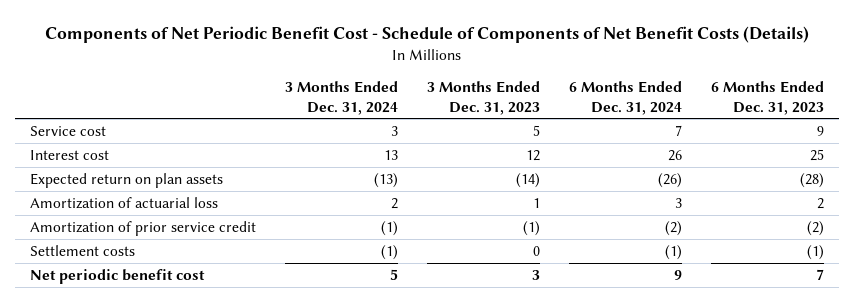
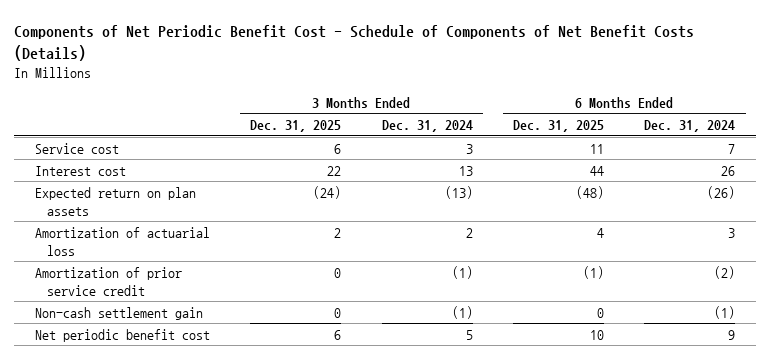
- | 3 Months Ended Dec. 31, 2024 | 3 Months Ended Dec. 31, 2023 | 6 Months Ended Dec. 31, 2024 | 6 Months Ended Dec. 31, 2023
+ | 3 Months Ended Dec. 31, 2025 | 3 Months Ended Dec. 31, 2024 | 6 Months Ended Dec. 31, 2025 | 6 Months Ended Dec. 31, 2024
- Settlement costs | (1) | 0 | (1) | (1)
+ Non-cash settlement gain | 0 | (1) | 0 | (1)

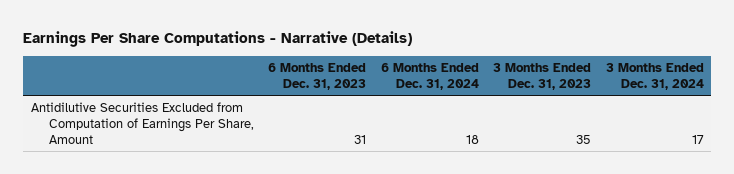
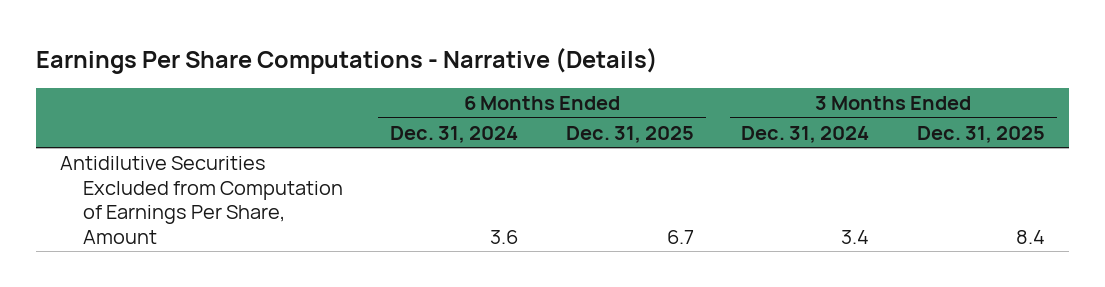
- | 6 Months Ended Dec. 31, 2023 | 6 Months Ended Dec. 31, 2024 | 3 Months Ended Dec. 31, 2023 | 3 Months Ended Dec. 31, 2024
+ | 6 Months Ended Dec. 31, 2024 | 6 Months Ended Dec. 31, 2025 | 3 Months Ended Dec. 31, 2024 | 3 Months Ended Dec. 31, 2025
- Antidilutive Securities Excluded from Computation of Earnings Per Share, Amount | 31 | 18 | 35 | 17
+ Antidilutive Securities Excluded from Computation of Earnings Per Share, Amount | 3.6 | 6.7 | 3.4 | 8.4

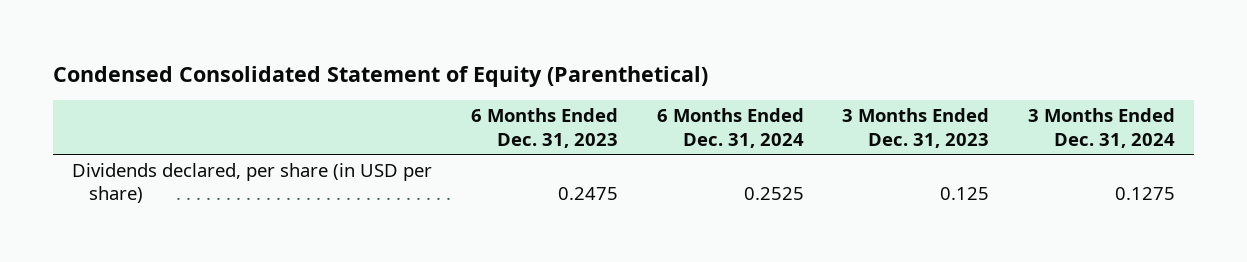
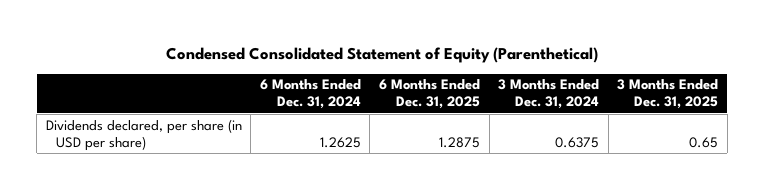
- | 6 Months Ended Dec. 31, 2023 | 6 Months Ended Dec. 31, 2024 | 3 Months Ended Dec. 31, 2023 | 3 Months Ended Dec. 31, 2024
+ | 6 Months Ended Dec. 31, 2024 | 6 Months Ended Dec. 31, 2025 | 3 Months Ended Dec. 31, 2024 | 3 Months Ended Dec. 31, 2025
- Dividends declared, per share (in USD per share) | 0.2475 | 0.2525 | 0.125 | 0.1275
+ Dividends declared, per share (in USD per share) | 1.2625 | 1.2875 | 0.6375 | 0.65

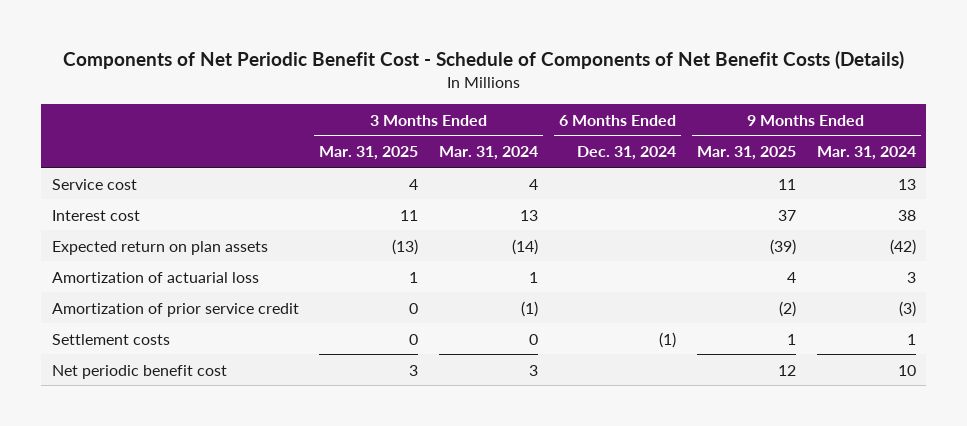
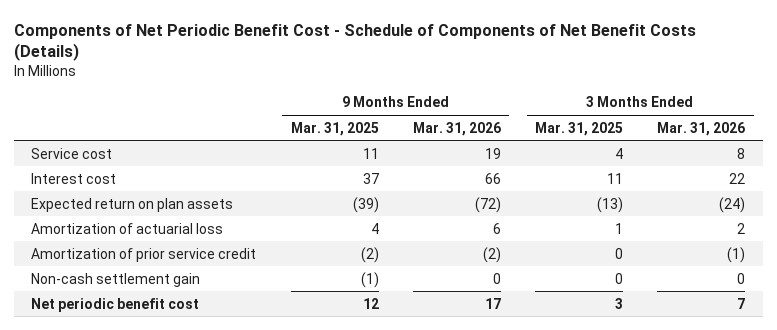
- | 3 Months Ended Mar. 31, 2025 | 3 Months Ended Mar. 31, 2024 | 6 Months Ended Dec. 31, 2024 | 9 Months Ended Mar. 31, 2025 | 9 Months Ended Mar. 31, 2024
+ | 9 Months Ended Mar. 31, 2025 | 9 Months Ended Mar. 31, 2026 | 3 Months Ended Mar. 31, 2025 | 3 Months Ended Mar. 31, 2026
- Settlement costs | 0 | 0 | (1) | 1 | 1
+ Non-cash settlement gain | (1) | 0 | 0 | 0

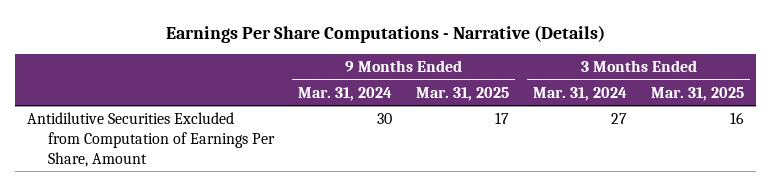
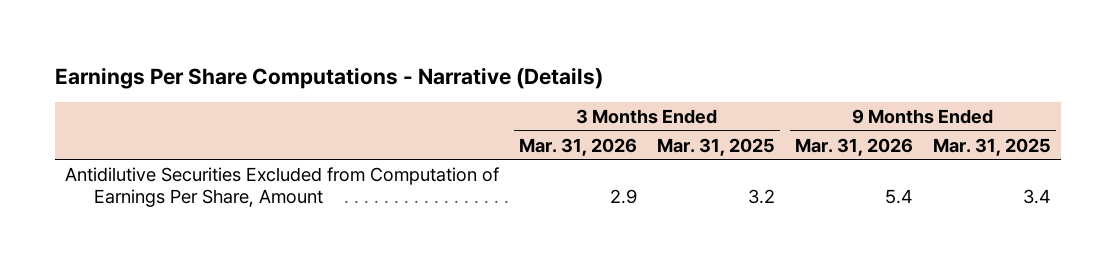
- | 9 Months Ended Mar. 31, 2024 | 9 Months Ended Mar. 31, 2025 | 3 Months Ended Mar. 31, 2024 | 3 Months Ended Mar. 31, 2025
+ | 3 Months Ended Mar. 31, 2026 | 3 Months Ended Mar. 31, 2025 | 9 Months Ended Mar. 31, 2026 | 9 Months Ended Mar. 31, 2025
- Antidilutive Securities Excluded from Computation of Earnings Per Share, Amount | 30 | 17 | 27 | 16
+ Antidilutive Securities Excluded from Computation of Earnings Per Share, Amount | 2.9 | 3.2 | 5.4 | 3.4

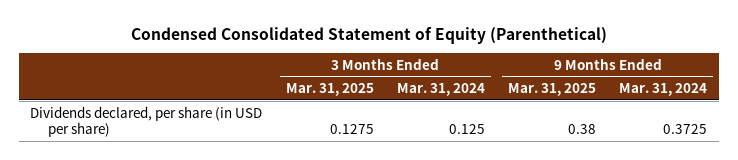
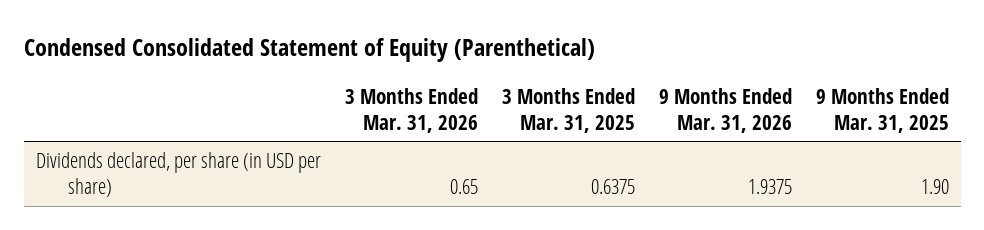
- | 3 Months Ended Mar. 31, 2025 | 3 Months Ended Mar. 31, 2024 | 9 Months Ended Mar. 31, 2025 | 9 Months Ended Mar. 31, 2024
+ | 3 Months Ended Mar. 31, 2026 | 3 Months Ended Mar. 31, 2025 | 9 Months Ended Mar. 31, 2026 | 9 Months Ended Mar. 31, 2025
- Dividends declared, per share (in USD per share) | 0.1275 | 0.125 | 0.38 | 0.3725
+ Dividends declared, per share (in USD per share) | 0.65 | 0.6375 | 1.9375 | 1.90

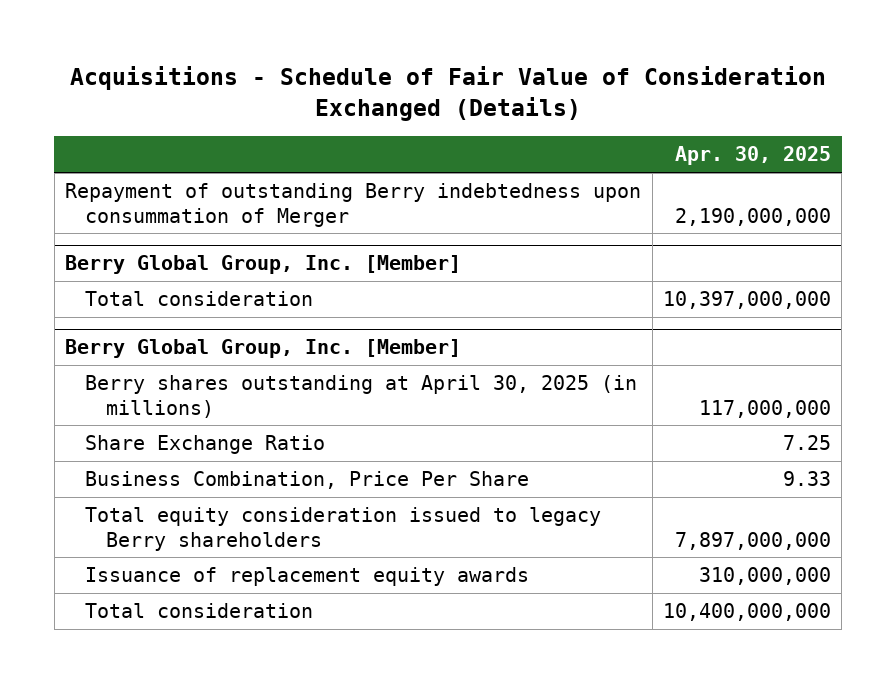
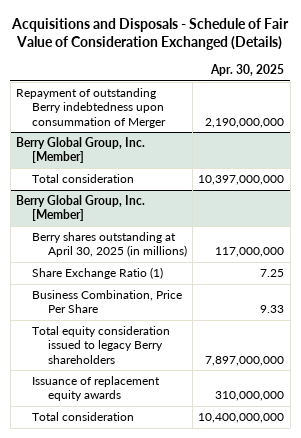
- Acquisitions - Schedule of Fair Value of Consideration Exchanged (Details)
+ Acquisitions and Disposals - Schedule of Fair Value of Consideration Exchanged (Details)
@ Berry Global Group, Inc. [Member]
- Share Exchange Ratio | 7.25
+ Share Exchange Ratio (1) | 7.25

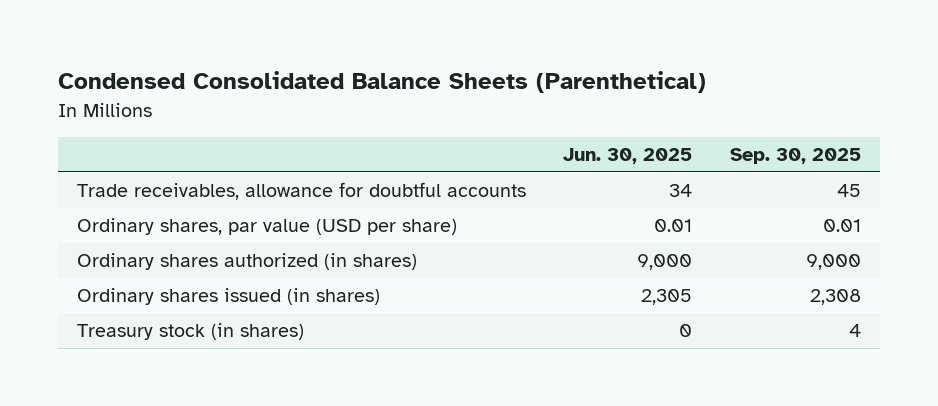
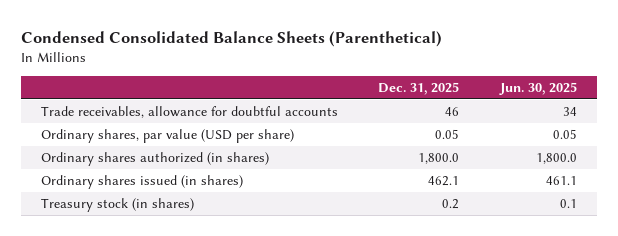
- | Jun. 30, 2025 | Sep. 30, 2025
+ | Dec. 31, 2025 | Jun. 30, 2025
- Ordinary shares, par value (USD per share) | 0.01 | 0.01
- Ordinary shares authorized (in shares) | 9,000 | 9,000
- Ordinary shares issued (in shares) | 2,305 | 2,308
- Treasury stock (in shares) | 0 | 4
+ Ordinary shares, par value (USD per share) | 0.05 | 0.05
+ Ordinary shares authorized (in shares) | 1,800.0 | 1,800.0
+ Ordinary shares issued (in shares) | 462.1 | 461.1
+ Treasury stock (in shares) | 0.2 | 0.1

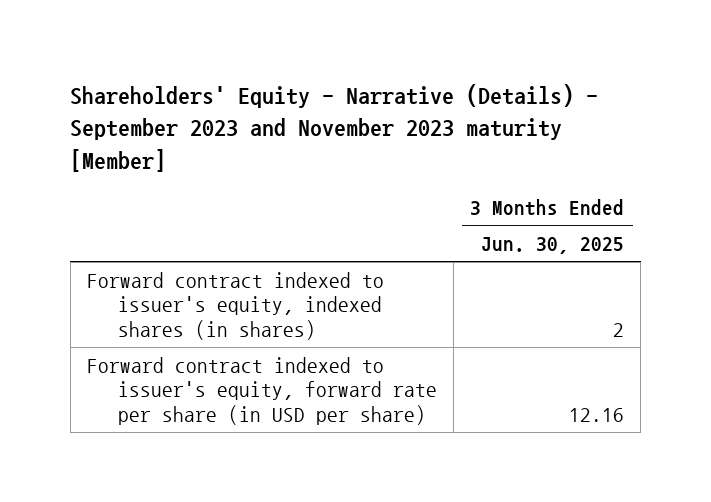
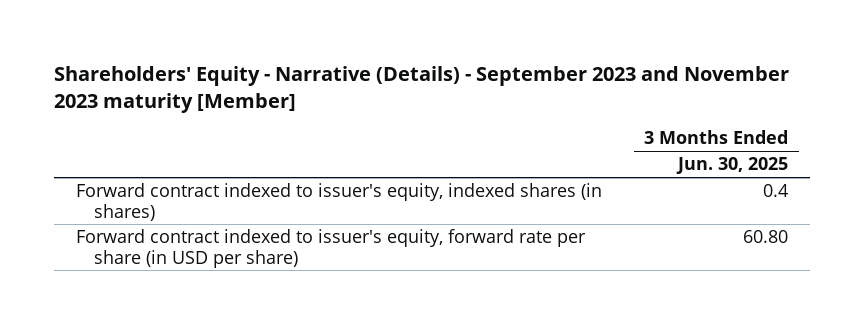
- Forward contract indexed to issuer's equity, indexed shares (in shares) | 2
- Forward contract indexed to issuer's equity, forward rate per share (in USD per share) | 12.16
+ Forward contract indexed to issuer's equity, indexed shares (in shares) | 0.4
+ Forward contract indexed to issuer's equity, forward rate per share (in USD per share) | 60.80

